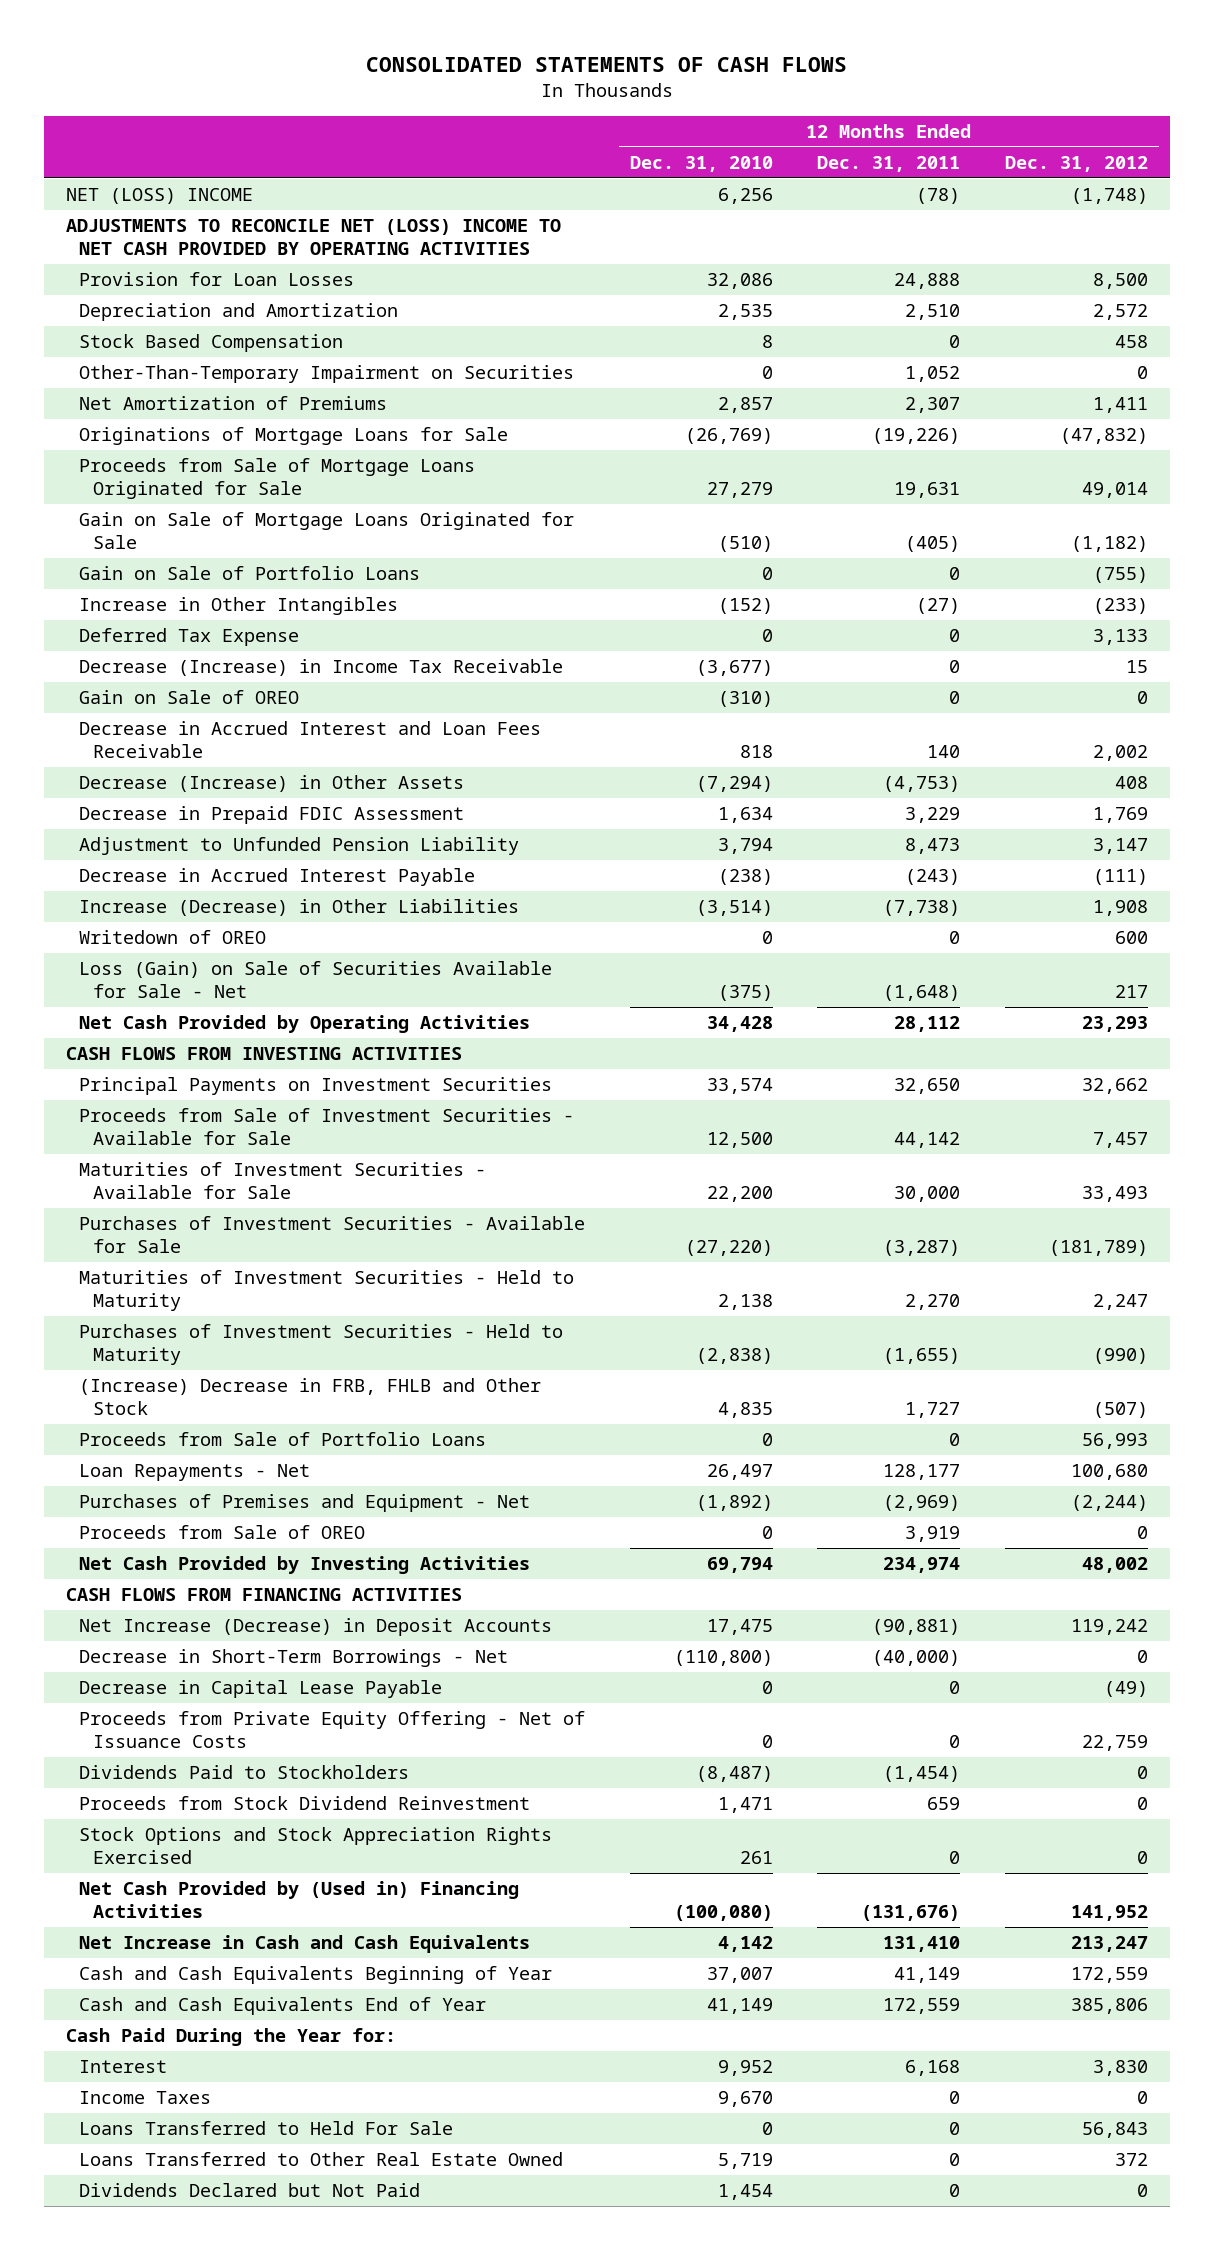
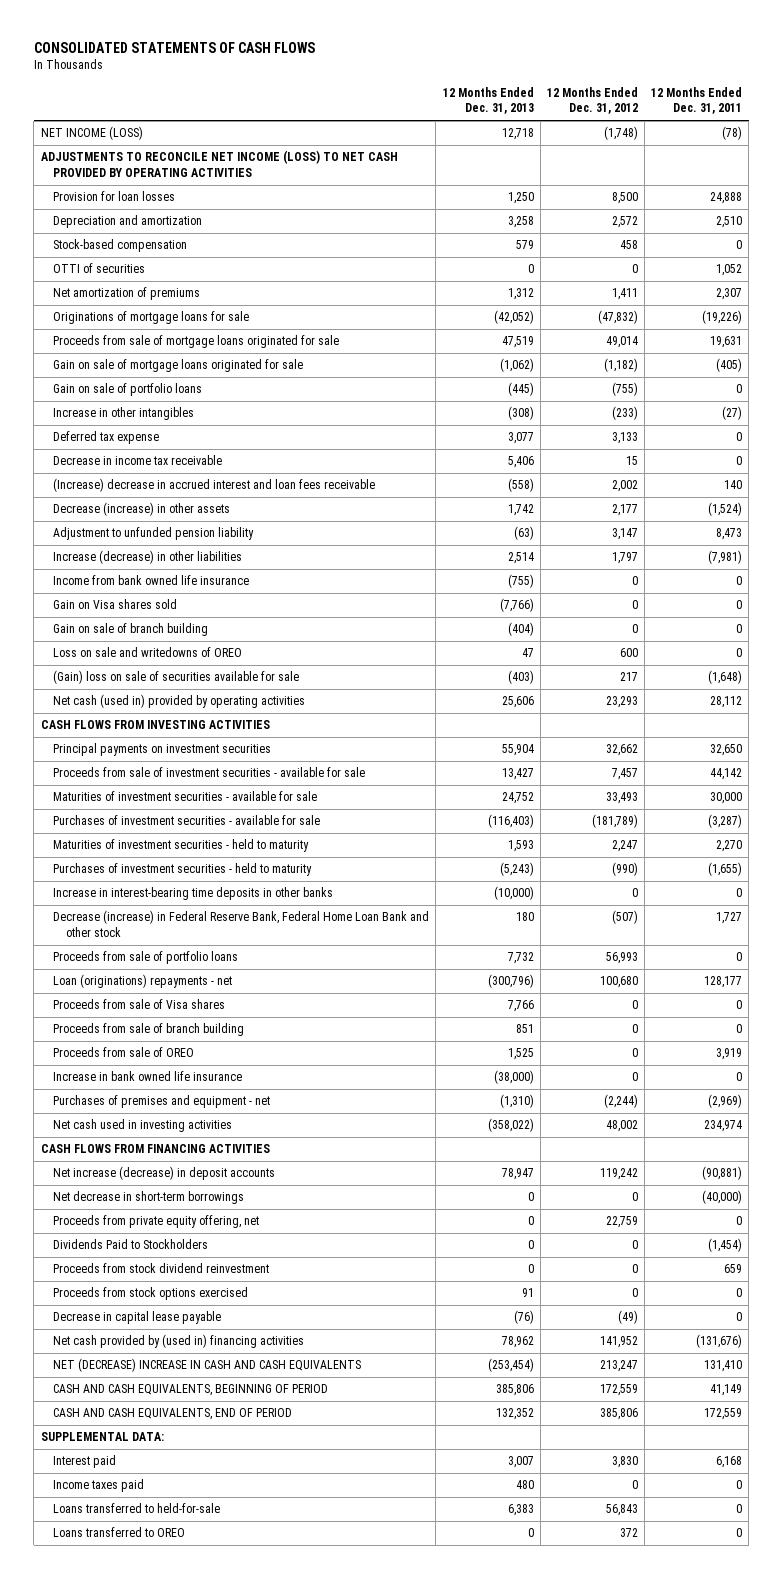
- | 12 Months Ended Dec. 31, 2010 | 12 Months Ended Dec. 31, 2011 | 12 Months Ended Dec. 31, 2012
+ | 12 Months Ended Dec. 31, 2013 | 12 Months Ended Dec. 31, 2012 | 12 Months Ended Dec. 31, 2011
- NET (LOSS) INCOME | 6,256 | (78) | (1,748)
- ADJUSTMENTS TO RECONCILE NET (LOSS) INCOME TO NET CASH PROVIDED BY OPERATING ACTIVITIES
- Provision for Loan Losses | 32,086 | 24,888 | 8,500
- Depreciation and Amortization | 2,535 | 2,510 | 2,572
- Stock Based Compensation | 8 | 0 | 458
- Other-Than-Temporary Impairment on Securities | 0 | 1,052 | 0
- Net Amortization of Premiums | 2,857 | 2,307 | 1,411
- Originations of Mortgage Loans for Sale | (26,769) | (19,226) | (47,832)
- Proceeds from Sale of Mortgage Loans Originated for Sale | 27,279 | 19,631 | 49,014
- Gain on Sale of Mortgage Loans Originated for Sale | (510) | (405) | (1,182)
- Gain on Sale of Portfolio Loans | 0 | 0 | (755)
- Increase in Other Intangibles | (152) | (27) | (233)
- Deferred Tax Expense | 0 | 0 | 3,133
- Decrease (Increase) in Income Tax Receivable | (3,677) | 0 | 15
- Gain on Sale of OREO | (310) | 0 | 0
- Decrease in Accrued Interest and Loan Fees Receivable | 818 | 140 | 2,002
- Decrease (Increase) in Other Assets | (7,294) | (4,753) | 408
- Decrease in Prepaid FDIC Assessment | 1,634 | 3,229 | 1,769
- Adjustment to Unfunded Pension Liability | 3,794 | 8,473 | 3,147
- Decrease in Accrued Interest Payable | (238) | (243) | (111)
- Increase (Decrease) in Other Liabilities | (3,514) | (7,738) | 1,908
- Writedown of OREO | 0 | 0 | 600
- Loss (Gain) on Sale of Securities Available for Sale - Net | (375) | (1,648) | 217
- Net Cash Provided by Operating Activities | 34,428 | 28,112 | 23,293
+ NET INCOME (LOSS) | 12,718 | (1,748) | (78)
+ ADJUSTMENTS TO RECONCILE NET INCOME (LOSS) TO NET CASH PROVIDED BY OPERATING ACTIVITIES
+ Provision for loan losses | 1,250 | 8,500 | 24,888
+ Depreciation and amortization | 3,258 | 2,572 | 2,510
+ Stock-based compensation | 579 | 458 | 0
+ OTTI of securities | 0 | 0 | 1,052
+ Net amortization of premiums | 1,312 | 1,411 | 2,307
+ Originations of mortgage loans for sale | (42,052) | (47,832) | (19,226)
+ Proceeds from sale of mortgage loans originated for sale | 47,519 | 49,014 | 19,631
+ Gain on sale of mortgage loans originated for sale | (1,062) | (1,182) | (405)
+ Gain on sale of portfolio loans | (445) | (755) | 0
+ Increase in other intangibles | (308) | (233) | (27)
+ Deferred tax expense | 3,077 | 3,133 | 0
+ Decrease in income tax receivable | 5,406 | 15 | 0
+ (Increase) decrease in accrued interest and loan fees receivable | (558) | 2,002 | 140
+ Decrease (increase) in other assets | 1,742 | 2,177 | (1,524)
+ Adjustment to unfunded pension liability | (63) | 3,147 | 8,473
+ Increase (decrease) in other liabilities | 2,514 | 1,797 | (7,981)
+ Income from bank owned life insurance | (755) | 0 | 0
+ Gain on Visa shares sold | (7,766) | 0 | 0
+ Gain on sale of branch building | (404) | 0 | 0
+ Loss on sale and writedowns of OREO | 47 | 600 | 0
+ (Gain) loss on sale of securities available for sale | (403) | 217 | (1,648)
+ Net cash (used in) provided by operating activities | 25,606 | 23,293 | 28,112
- Principal Payments on Investment Securities | 33,574 | 32,650 | 32,662
- Proceeds from Sale of Investment Securities - Available for Sale | 12,500 | 44,142 | 7,457
- Maturities of Investment Securities - Available for Sale | 22,200 | 30,000 | 33,493
- Purchases of Investment Securities - Available for Sale | (27,220) | (3,287) | (181,789)
- Maturities of Investment Securities - Held to Maturity | 2,138 | 2,270 | 2,247
- Purchases of Investment Securities - Held to Maturity | (2,838) | (1,655) | (990)
- (Increase) Decrease in FRB, FHLB and Other Stock | 4,835 | 1,727 | (507)
- Proceeds from Sale of Portfolio Loans | 0 | 0 | 56,993
- Loan Repayments - Net | 26,497 | 128,177 | 100,680
- Purchases of Premises and Equipment - Net | (1,892) | (2,969) | (2,244)
- Proceeds from Sale of OREO | 0 | 3,919 | 0
- Net Cash Provided by Investing Activities | 69,794 | 234,974 | 48,002
+ Principal payments on investment securities | 55,904 | 32,662 | 32,650
+ Proceeds from sale of investment securities - available for sale | 13,427 | 7,457 | 44,142
+ Maturities of investment securities - available for sale | 24,752 | 33,493 | 30,000
+ Purchases of investment securities - available for sale | (116,403) | (181,789) | (3,287)
+ Maturities of investment securities - held to maturity | 1,593 | 2,247 | 2,270
+ Purchases of investment securities - held to maturity | (5,243) | (990) | (1,655)
+ Increase in interest-bearing time deposits in other banks | (10,000) | 0 | 0
+ Decrease (increase) in Federal Reserve Bank, Federal Home Loan Bank and other stock | 180 | (507) | 1,727
+ Proceeds from sale of portfolio loans | 7,732 | 56,993 | 0
+ Loan (originations) repayments - net | (300,796) | 100,680 | 128,177
+ Proceeds from sale of Visa shares | 7,766 | 0 | 0
+ Proceeds from sale of branch building | 851 | 0 | 0
+ Proceeds from sale of OREO | 1,525 | 0 | 3,919
+ Increase in bank owned life insurance | (38,000) | 0 | 0
+ Purchases of premises and equipment - net | (1,310) | (2,244) | (2,969)
+ Net cash used in investing activities | (358,022) | 48,002 | 234,974
- Net Increase (Decrease) in Deposit Accounts | 17,475 | (90,881) | 119,242
- Decrease in Short-Term Borrowings - Net | (110,800) | (40,000) | 0
- Decrease in Capital Lease Payable | 0 | 0 | (49)
- Proceeds from Private Equity Offering - Net of Issuance Costs | 0 | 0 | 22,759
+ Net increase (decrease) in deposit accounts | 78,947 | 119,242 | (90,881)
+ Net decrease in short-term borrowings | 0 | 0 | (40,000)
+ Proceeds from private equity offering, net | 0 | 22,759 | 0
- Proceeds from Stock Dividend Reinvestment | 1,471 | 659 | 0
- Stock Options and Stock Appreciation Rights Exercised | 261 | 0 | 0
- Net Cash Provided by (Used in) Financing Activities | (100,080) | (131,676) | 141,952
- Net Increase in Cash and Cash Equivalents | 4,142 | 131,410 | 213,247
- Cash and Cash Equivalents Beginning of Year | 37,007 | 41,149 | 172,559
- Cash and Cash Equivalents End of Year | 41,149 | 172,559 | 385,806
- Cash Paid During the Year for:
- Interest | 9,952 | 6,168 | 3,830
- Income Taxes | 9,670 | 0 | 0
- Loans Transferred to Held For Sale | 0 | 0 | 56,843
- Loans Transferred to Other Real Estate Owned | 5,719 | 0 | 372
- Dividends Declared but Not Paid | 1,454 | 0 | 0
+ Proceeds from stock dividend reinvestment | 0 | 0 | 659
+ Proceeds from stock options exercised | 91 | 0 | 0
+ Decrease in capital lease payable | (76) | (49) | 0
+ Net cash provided by (used in) financing activities | 78,962 | 141,952 | (131,676)
+ NET (DECREASE) INCREASE IN CASH AND CASH EQUIVALENTS | (253,454) | 213,247 | 131,410
+ CASH AND CASH EQUIVALENTS, BEGINNING OF PERIOD | 385,806 | 172,559 | 41,149
+ CASH AND CASH EQUIVALENTS, END OF PERIOD | 132,352 | 385,806 | 172,559
+ SUPPLEMENTAL DATA:
+ Interest paid | 3,007 | 3,830 | 6,168
+ Income taxes paid | 480 | 0 | 0
+ Loans transferred to held-for-sale | 6,383 | 56,843 | 0
+ Loans transferred to OREO | 0 | 372 | 0

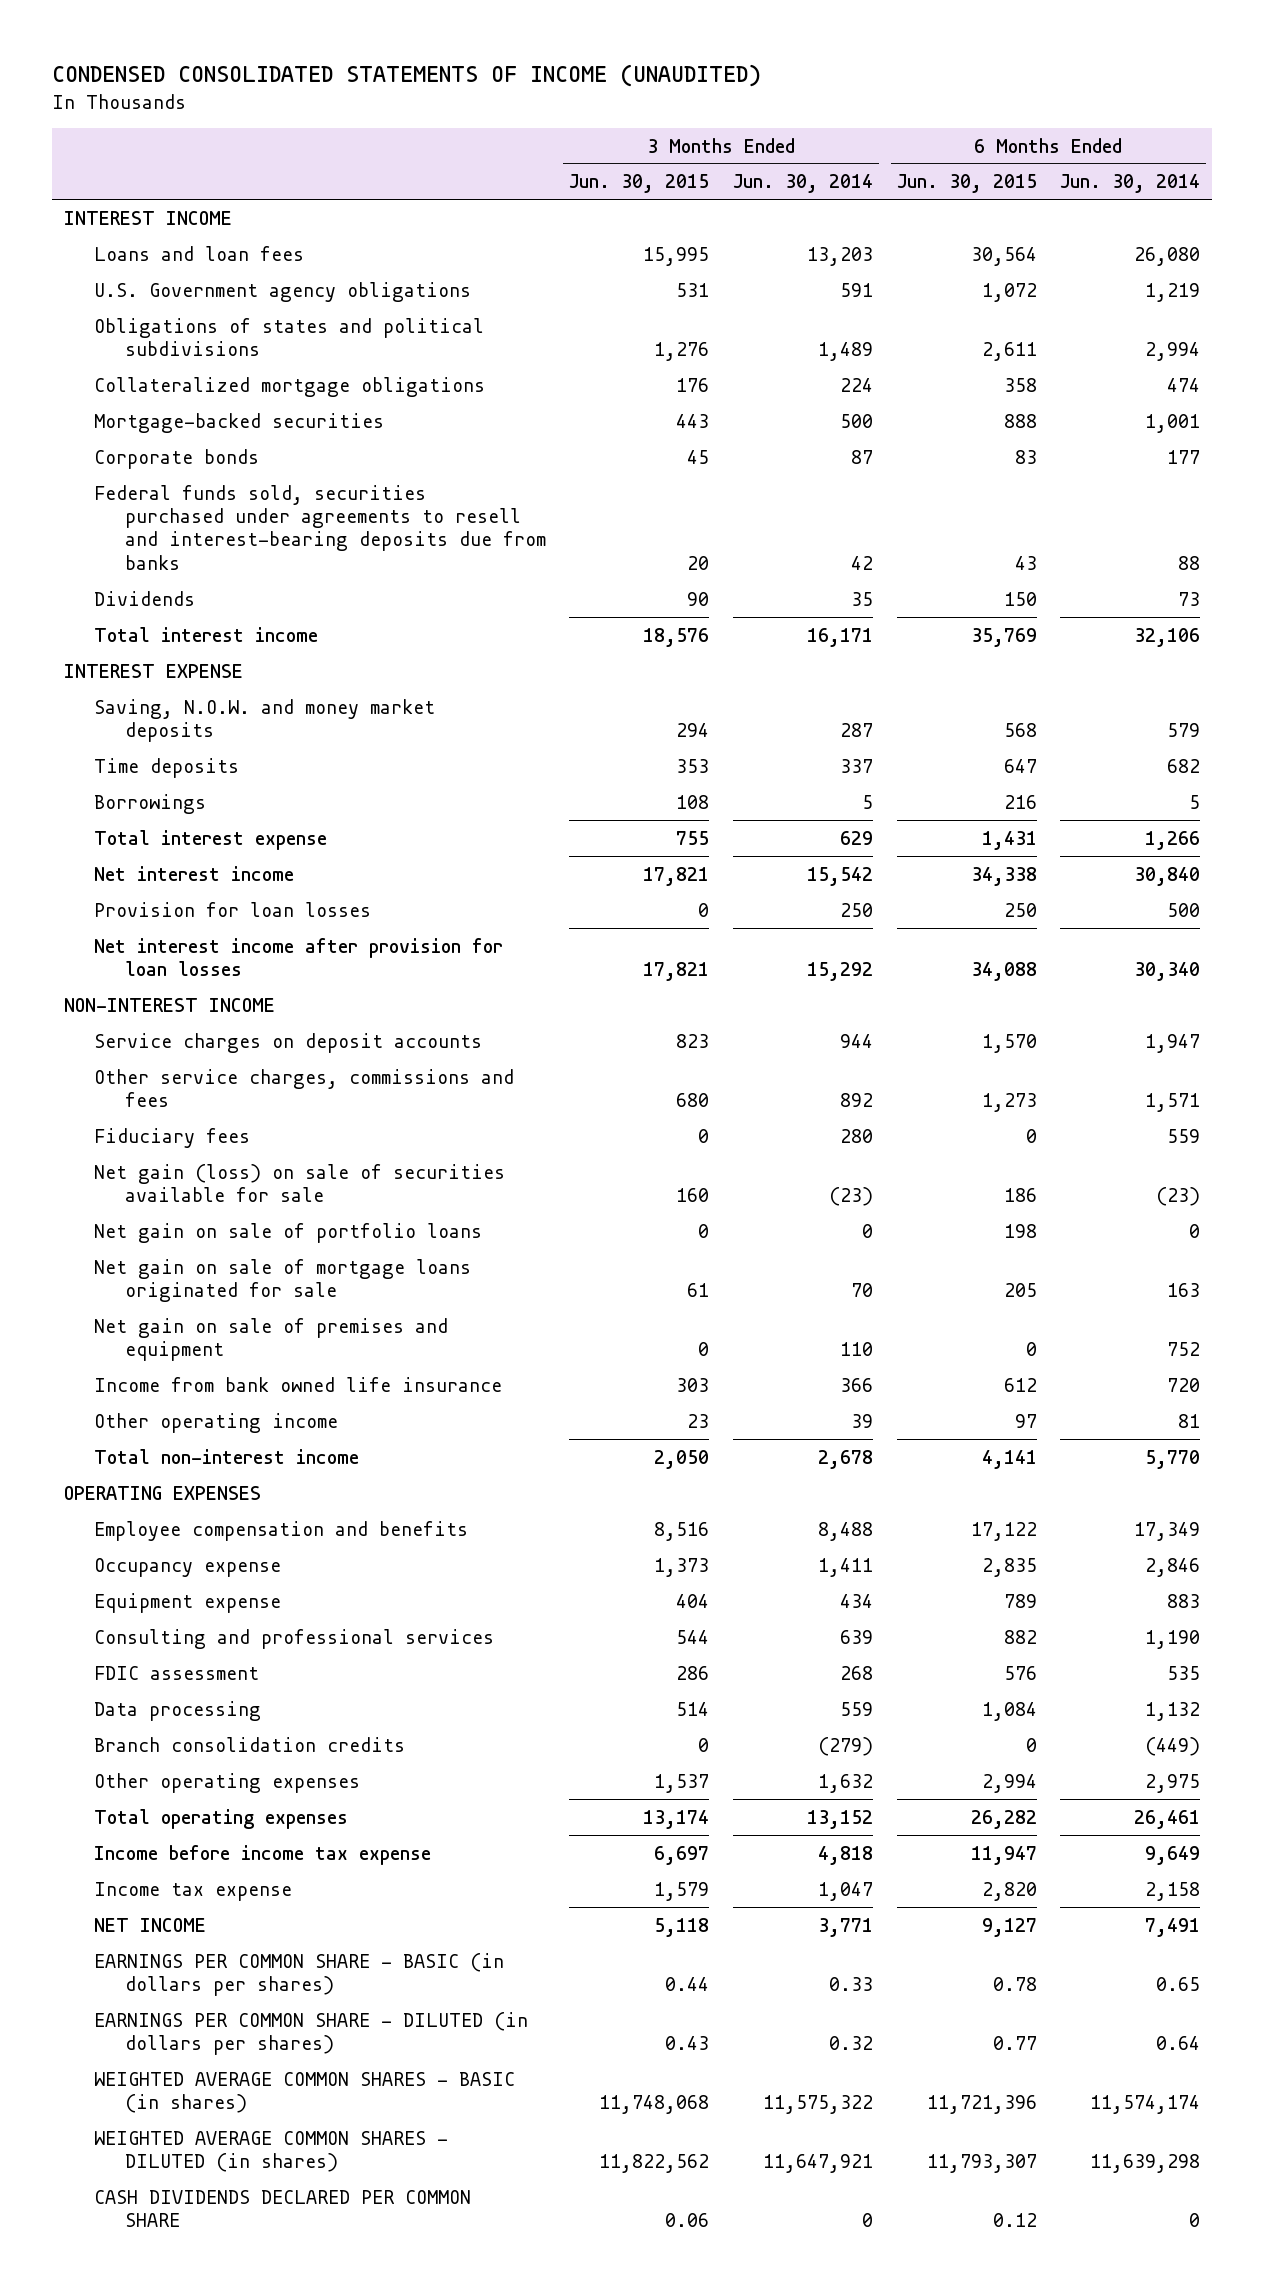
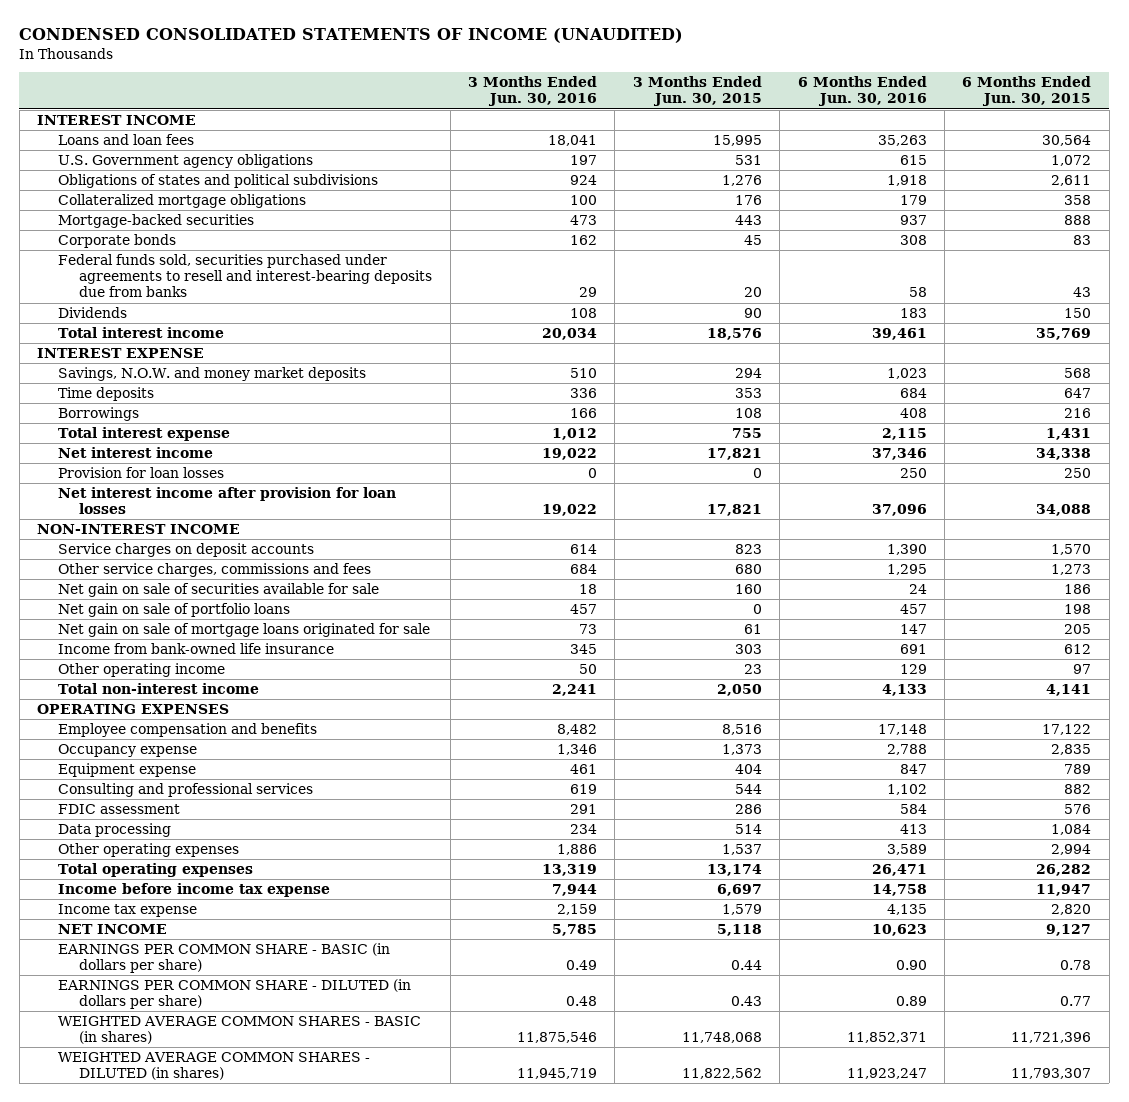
- | 3 Months Ended Jun. 30, 2015 | 3 Months Ended Jun. 30, 2014 | 6 Months Ended Jun. 30, 2015 | 6 Months Ended Jun. 30, 2014
+ | 3 Months Ended Jun. 30, 2016 | 3 Months Ended Jun. 30, 2015 | 6 Months Ended Jun. 30, 2016 | 6 Months Ended Jun. 30, 2015
- Saving, N.O.W. and money market deposits | 294 | 287 | 568 | 579
+ Savings, N.O.W. and money market deposits | 510 | 294 | 1,023 | 568
- Fiduciary fees | 0 | 280 | 0 | 559
- Net gain (loss) on sale of securities available for sale | 160 | (23) | 186 | (23)
+ Net gain on sale of securities available for sale | 18 | 160 | 24 | 186
- Net gain on sale of premises and equipment | 0 | 110 | 0 | 752
- Income from bank owned life insurance | 303 | 366 | 612 | 720
+ Income from bank-owned life insurance | 345 | 303 | 691 | 612
- Branch consolidation credits | 0 | (279) | 0 | (449)
- EARNINGS PER COMMON SHARE - BASIC (in dollars per shares) | 0.44 | 0.33 | 0.78 | 0.65
- EARNINGS PER COMMON SHARE - DILUTED (in dollars per shares) | 0.43 | 0.32 | 0.77 | 0.64
+ EARNINGS PER COMMON SHARE - BASIC (in dollars per share) | 0.49 | 0.44 | 0.90 | 0.78
+ EARNINGS PER COMMON SHARE - DILUTED (in dollars per share) | 0.48 | 0.43 | 0.89 | 0.77
- CASH DIVIDENDS DECLARED PER COMMON SHARE | 0.06 | 0 | 0.12 | 0

